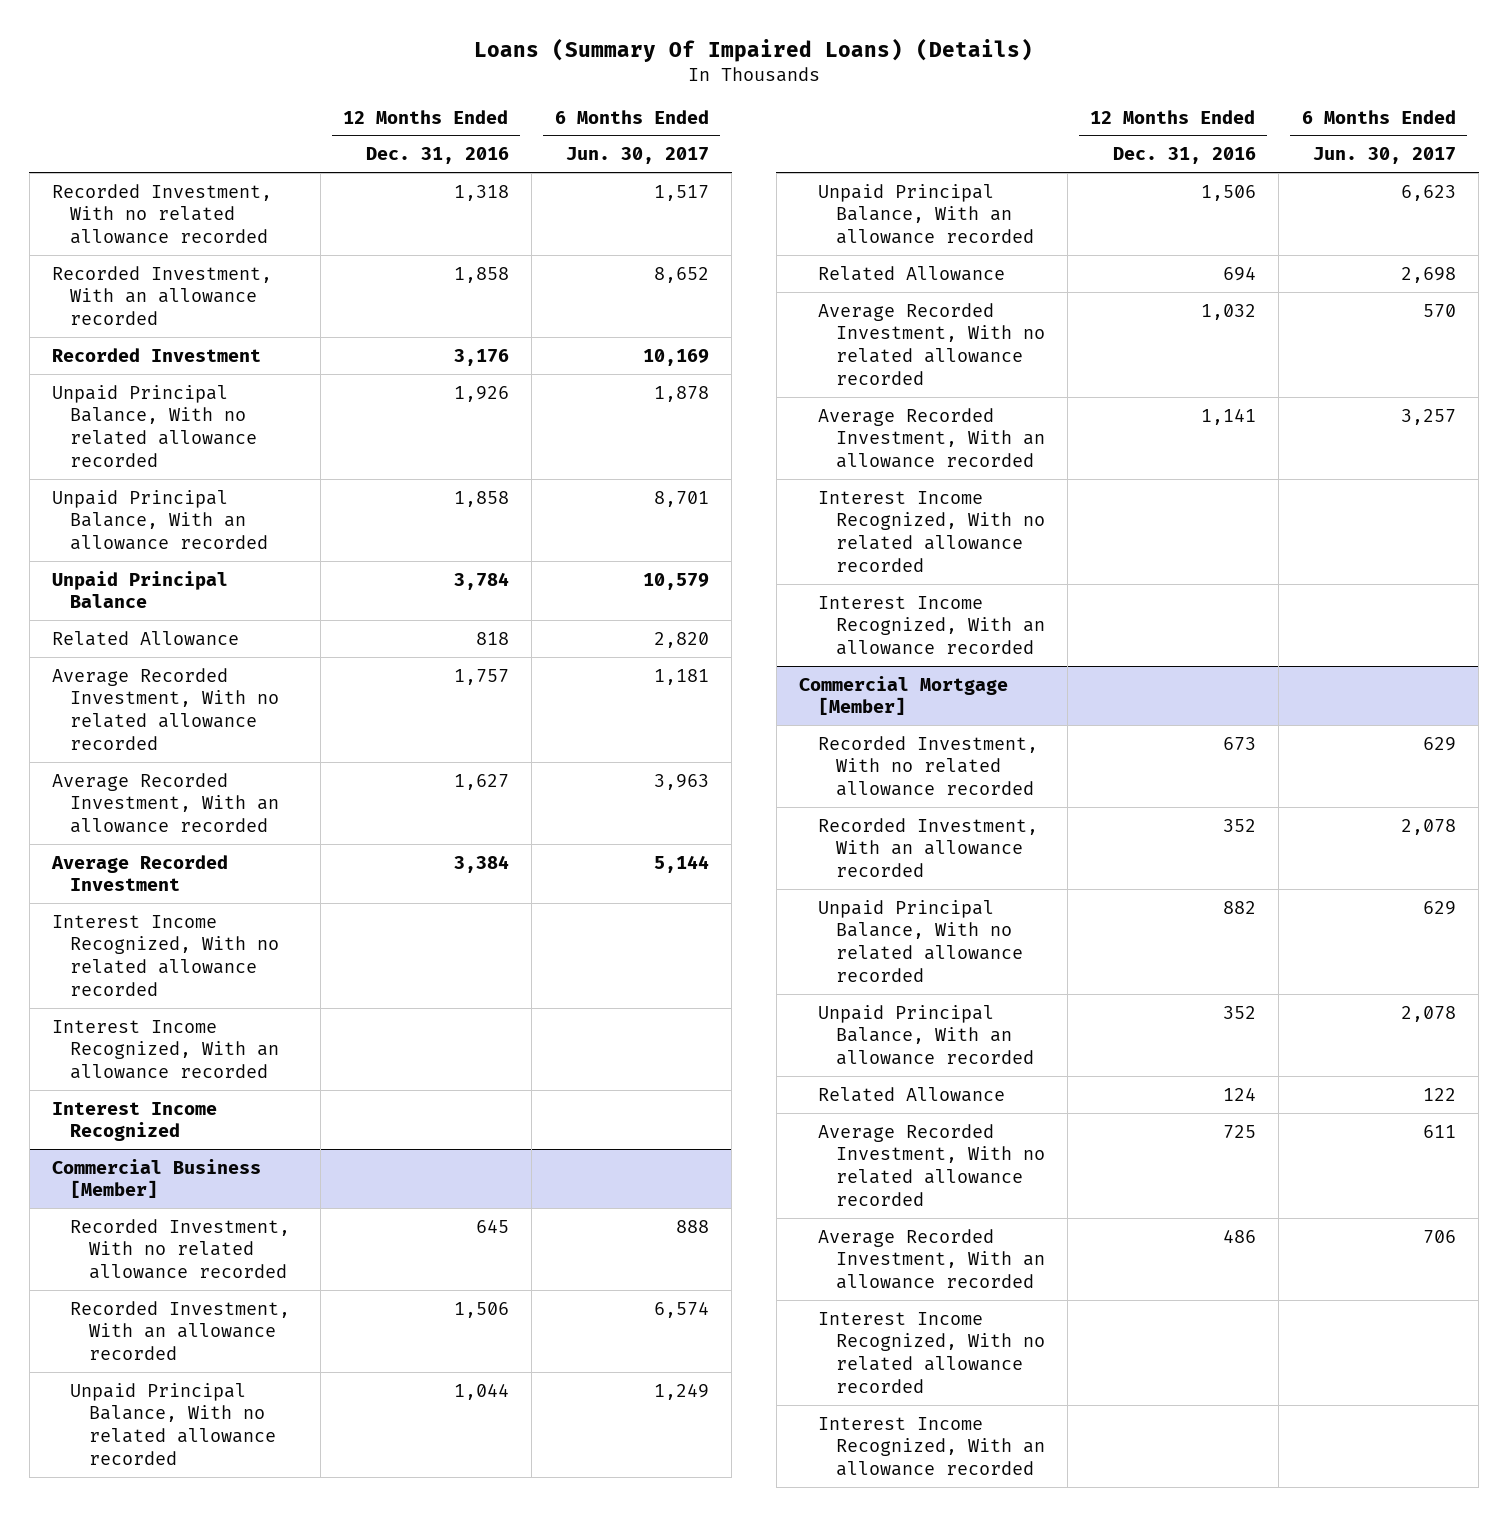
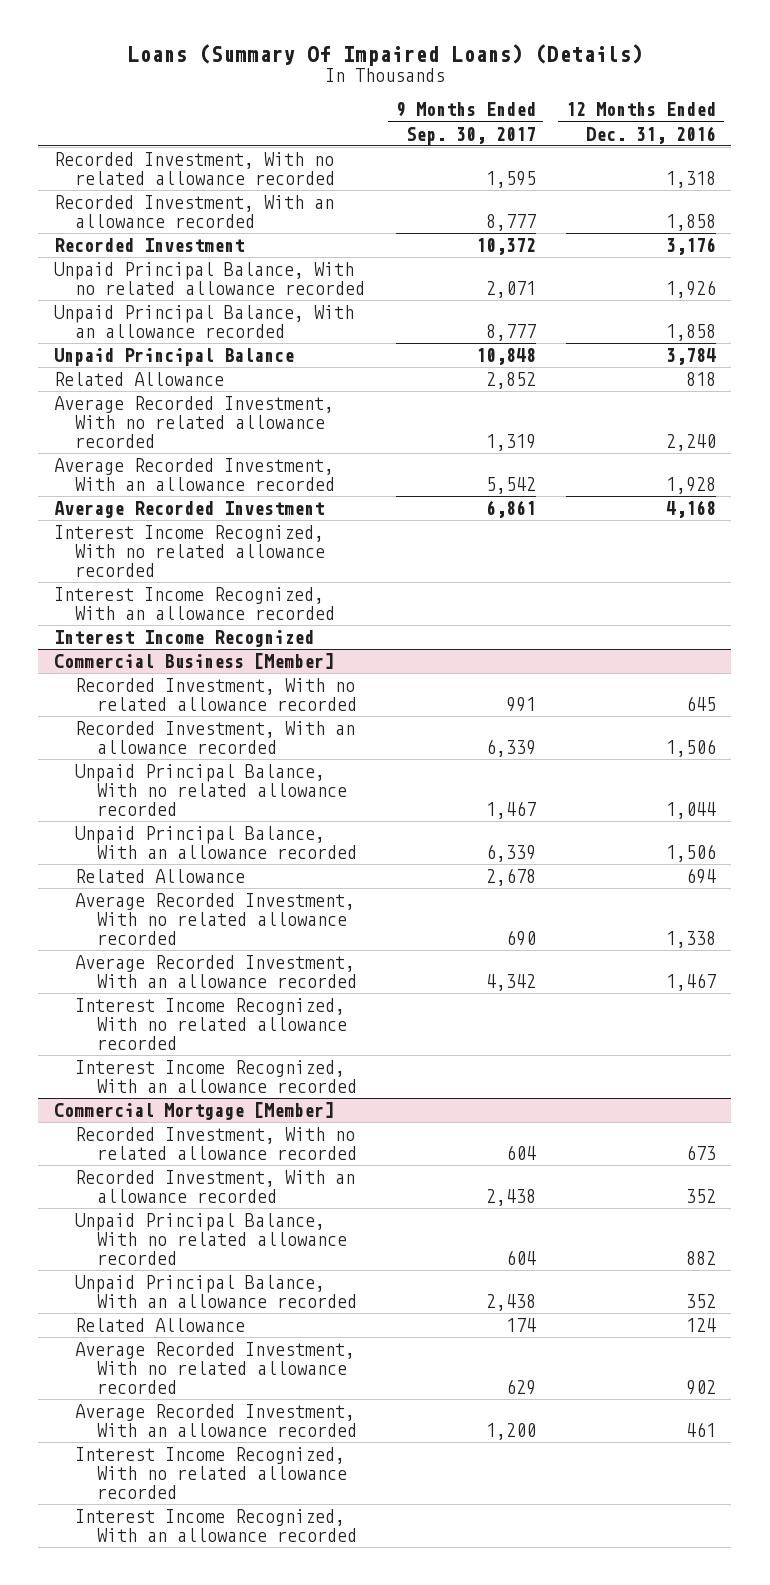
- | 12 Months Ended Dec. 31, 2016 | 6 Months Ended Jun. 30, 2017
+ | 9 Months Ended Sep. 30, 2017 | 12 Months Ended Dec. 31, 2016
- Average Recorded Investment, With no related allowance recorded | 1,757 | 1,181
- Average Recorded Investment, With an allowance recorded | 1,627 | 3,963
- Average Recorded Investment | 3,384 | 5,144
+ Average Recorded Investment, With no related allowance recorded | 1,319 | 2,240
+ Average Recorded Investment, With an allowance recorded | 5,542 | 1,928
+ Average Recorded Investment | 6,861 | 4,168
@ Commercial Business [Member]
- Average Recorded Investment, With no related allowance recorded | 1,032 | 570
- Average Recorded Investment, With an allowance recorded | 1,141 | 3,257
+ Average Recorded Investment, With no related allowance recorded | 690 | 1,338
+ Average Recorded Investment, With an allowance recorded | 4,342 | 1,467
@ Commercial Mortgage [Member]
- Average Recorded Investment, With no related allowance recorded | 725 | 611
- Average Recorded Investment, With an allowance recorded | 486 | 706
+ Average Recorded Investment, With no related allowance recorded | 629 | 902
+ Average Recorded Investment, With an allowance recorded | 1,200 | 461

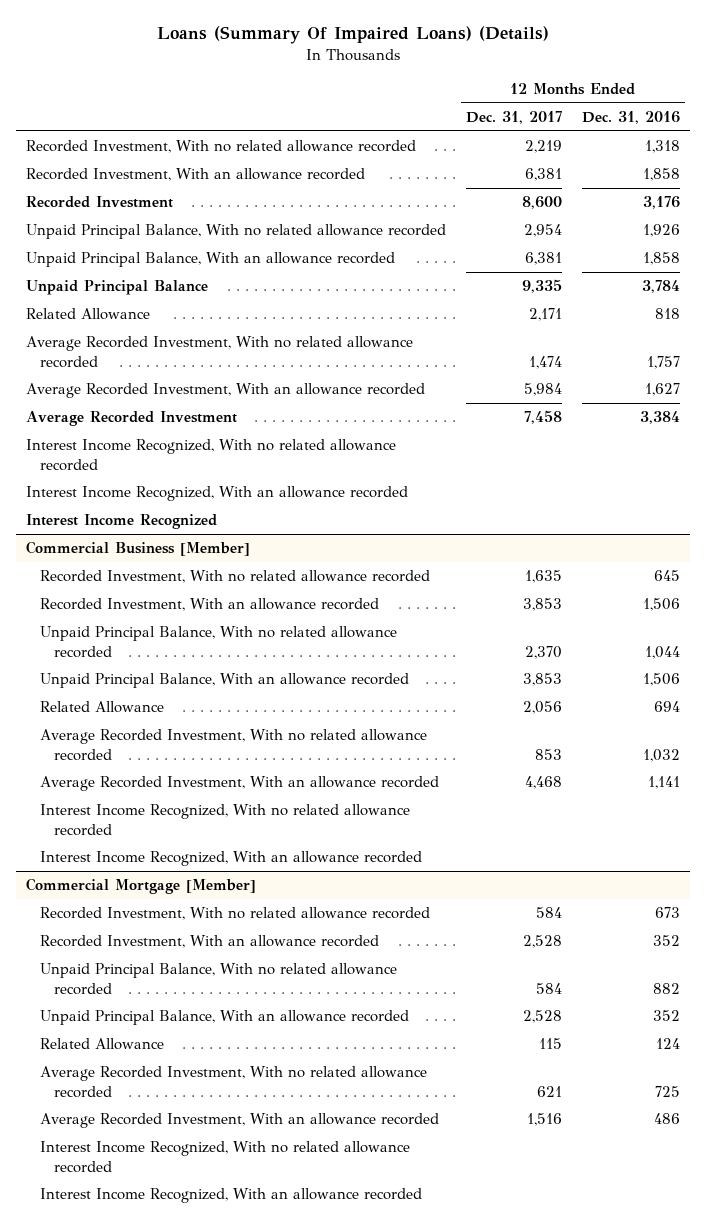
- | 9 Months Ended Sep. 30, 2017 | 12 Months Ended Dec. 31, 2016
+ | 12 Months Ended Dec. 31, 2017 | 12 Months Ended Dec. 31, 2016
- Average Recorded Investment, With no related allowance recorded | 1,319 | 2,240
- Average Recorded Investment, With an allowance recorded | 5,542 | 1,928
- Average Recorded Investment | 6,861 | 4,168
+ Average Recorded Investment, With no related allowance recorded | 1,474 | 1,757
+ Average Recorded Investment, With an allowance recorded | 5,984 | 1,627
+ Average Recorded Investment | 7,458 | 3,384
@ Commercial Business [Member]
- Average Recorded Investment, With no related allowance recorded | 690 | 1,338
- Average Recorded Investment, With an allowance recorded | 4,342 | 1,467
+ Average Recorded Investment, With no related allowance recorded | 853 | 1,032
+ Average Recorded Investment, With an allowance recorded | 4,468 | 1,141
@ Commercial Mortgage [Member]
- Average Recorded Investment, With no related allowance recorded | 629 | 902
- Average Recorded Investment, With an allowance recorded | 1,200 | 461
+ Average Recorded Investment, With no related allowance recorded | 621 | 725
+ Average Recorded Investment, With an allowance recorded | 1,516 | 486

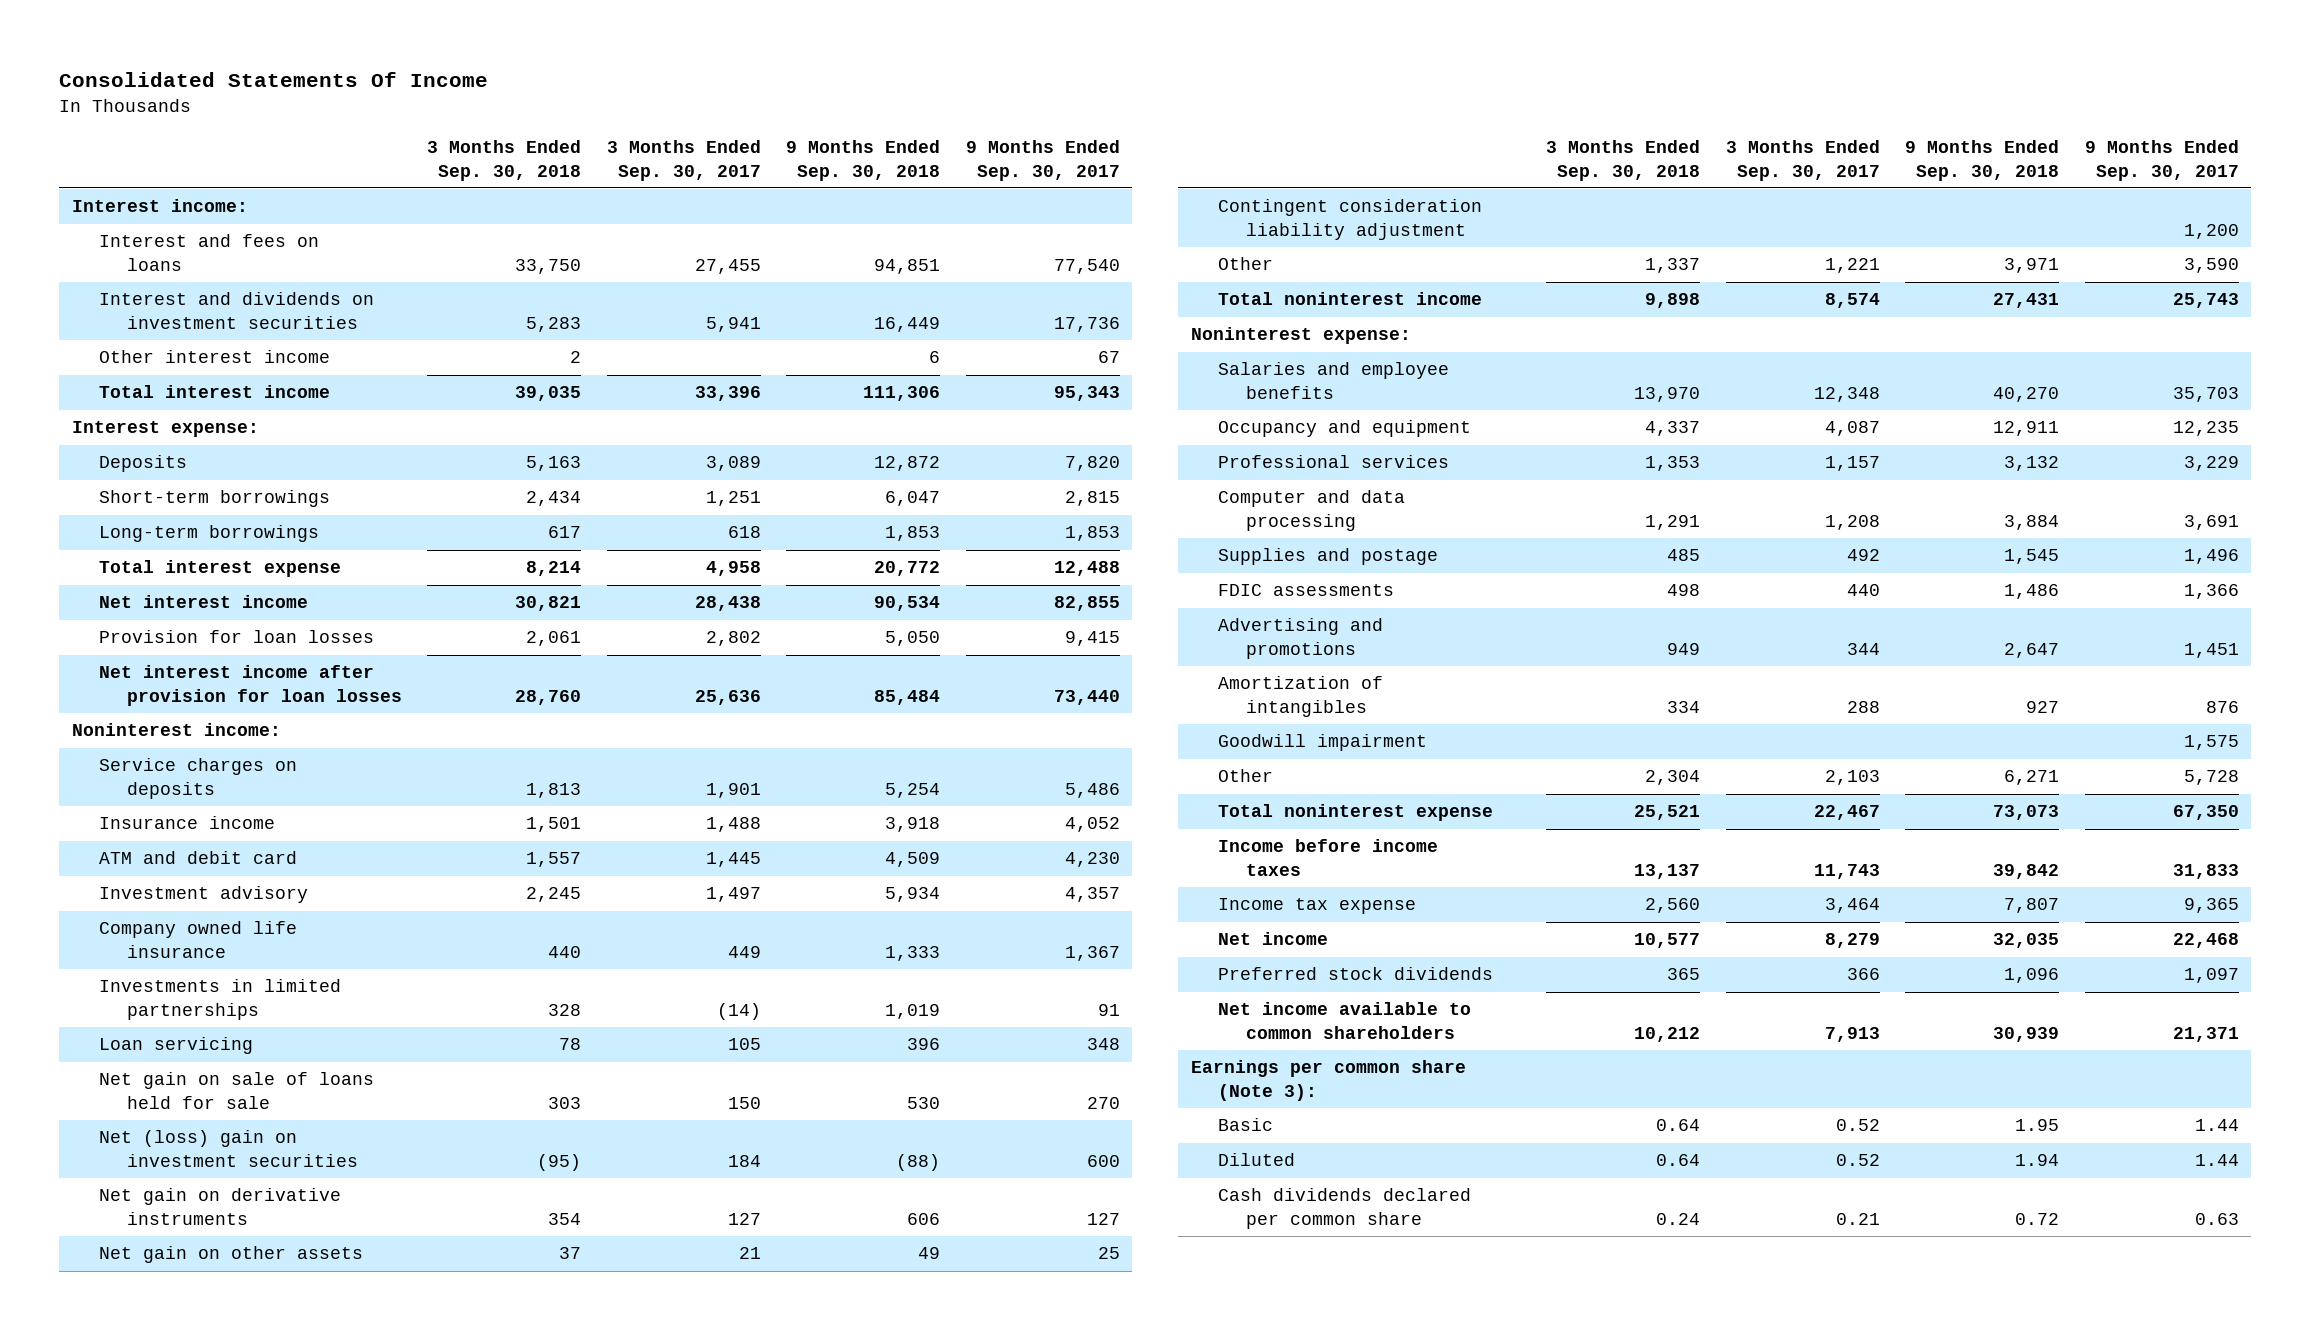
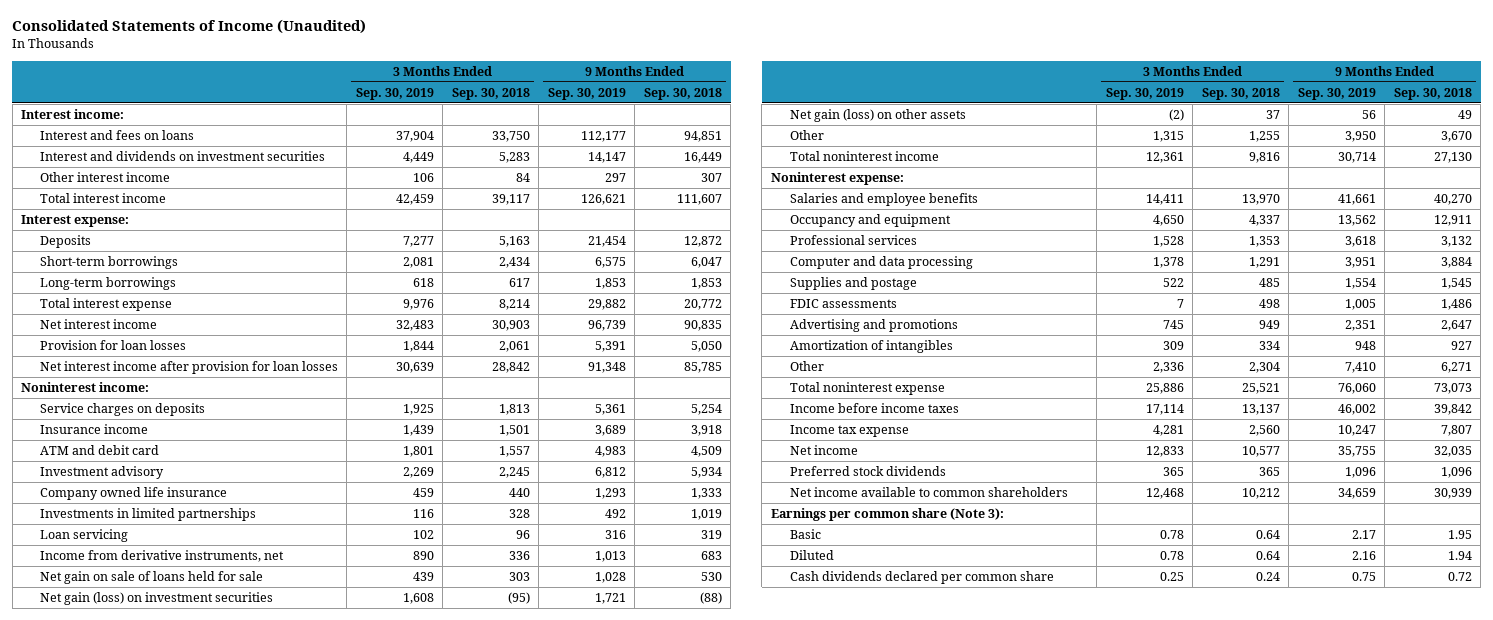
- Consolidated Statements Of Income
+ Consolidated Statements of Income (Unaudited)
- | 3 Months Ended Sep. 30, 2018 | 3 Months Ended Sep. 30, 2017 | 9 Months Ended Sep. 30, 2018 | 9 Months Ended Sep. 30, 2017
+ | 3 Months Ended Sep. 30, 2019 | 3 Months Ended Sep. 30, 2018 | 9 Months Ended Sep. 30, 2019 | 9 Months Ended Sep. 30, 2018
- Other interest income | 2 | | 6 | 67
- Total interest income | 39,035 | 33,396 | 111,306 | 95,343
+ Other interest income | 106 | 84 | 297 | 307
+ Total interest income | 42,459 | 39,117 | 126,621 | 111,607
- Net interest income | 30,821 | 28,438 | 90,534 | 82,855
+ Net interest income | 32,483 | 30,903 | 96,739 | 90,835
- Net interest income after provision for loan losses | 28,760 | 25,636 | 85,484 | 73,440
+ Net interest income after provision for loan losses | 30,639 | 28,842 | 91,348 | 85,785
- Loan servicing | 78 | 105 | 396 | 348
+ Loan servicing | 102 | 96 | 316 | 319
+ Income from derivative instruments, net | 890 | 336 | 1,013 | 683
- Net (loss) gain on investment securities | (95) | 184 | (88) | 600
- Net gain on derivative instruments | 354 | 127 | 606 | 127
- Net gain on other assets | 37 | 21 | 49 | 25
- Contingent consideration liability adjustment | | | | 1,200
- Other | 1,337 | 1,221 | 3,971 | 3,590
- Total noninterest income | 9,898 | 8,574 | 27,431 | 25,743
+ Net gain (loss) on investment securities | 1,608 | (95) | 1,721 | (88)
+ Net gain (loss) on other assets | (2) | 37 | 56 | 49
+ Other | 1,315 | 1,255 | 3,950 | 3,670
+ Total noninterest income | 12,361 | 9,816 | 30,714 | 27,130
- Goodwill impairment | | | | 1,575

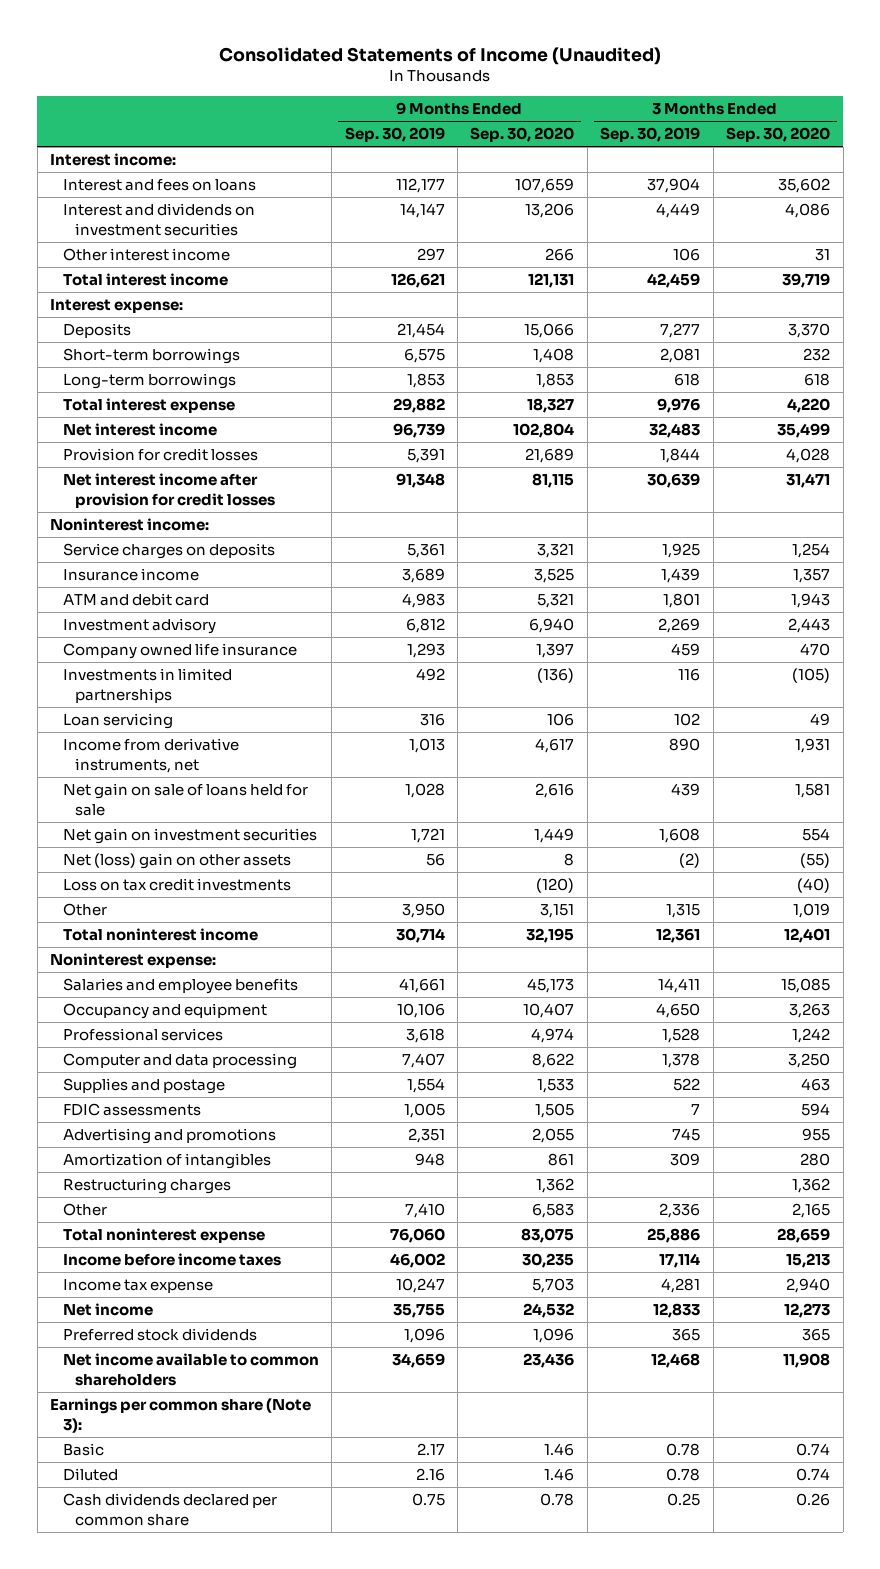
- | 3 Months Ended Sep. 30, 2019 | 3 Months Ended Sep. 30, 2018 | 9 Months Ended Sep. 30, 2019 | 9 Months Ended Sep. 30, 2018
+ | 9 Months Ended Sep. 30, 2019 | 9 Months Ended Sep. 30, 2020 | 3 Months Ended Sep. 30, 2019 | 3 Months Ended Sep. 30, 2020
- Provision for loan losses | 1,844 | 2,061 | 5,391 | 5,050
- Net interest income after provision for loan losses | 30,639 | 28,842 | 91,348 | 85,785
+ Provision for credit losses | 5,391 | 21,689 | 1,844 | 4,028
+ Net interest income after provision for credit losses | 91,348 | 81,115 | 30,639 | 31,471
- Net gain (loss) on investment securities | 1,608 | (95) | 1,721 | (88)
- Net gain (loss) on other assets | (2) | 37 | 56 | 49
+ Net gain on investment securities | 1,721 | 1,449 | 1,608 | 554
+ Net (loss) gain on other assets | 56 | 8 | (2) | (55)
+ Loss on tax credit investments | | (120) | | (40)
- Occupancy and equipment | 4,650 | 4,337 | 13,562 | 12,911
+ Occupancy and equipment | 10,106 | 10,407 | 4,650 | 3,263
- Computer and data processing | 1,378 | 1,291 | 3,951 | 3,884
+ Computer and data processing | 7,407 | 8,622 | 1,378 | 3,250
+ Restructuring charges | | 1,362 | | 1,362

